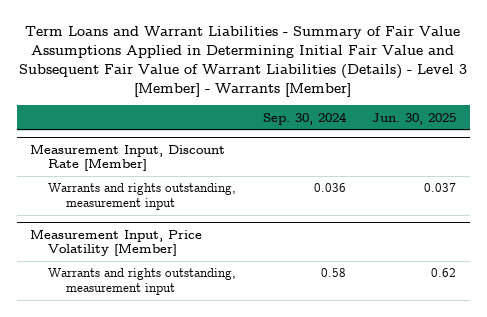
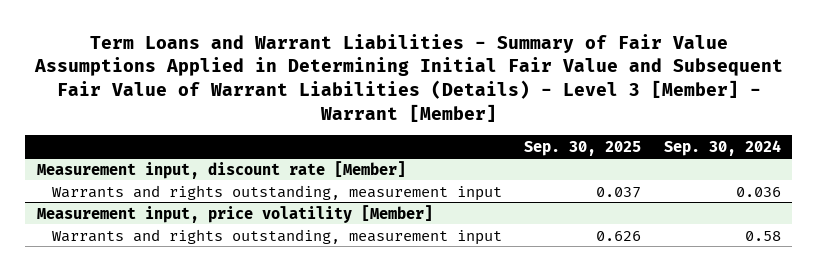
- Term Loans and Warrant Liabilities - Summary of Fair Value Assumptions Applied in Determining Initial Fair Value and Subsequent Fair Value of Warrant Liabilities (Details) - Level 3 [Member] - Warrants [Member]
+ Term Loans and Warrant Liabilities - Summary of Fair Value Assumptions Applied in Determining Initial Fair Value and Subsequent Fair Value of Warrant Liabilities (Details) - Level 3 [Member] - Warrant [Member]
- | Sep. 30, 2024 | Jun. 30, 2025
+ | Sep. 30, 2025 | Sep. 30, 2024
- Measurement Input, Discount Rate [Member]
+ Measurement input, discount rate [Member]
- Measurement Input, Price Volatility [Member]
+ Measurement input, price volatility [Member]

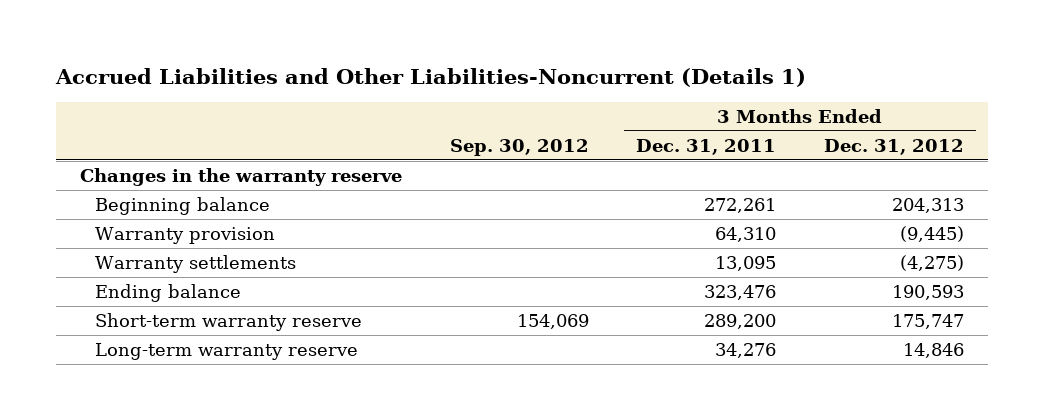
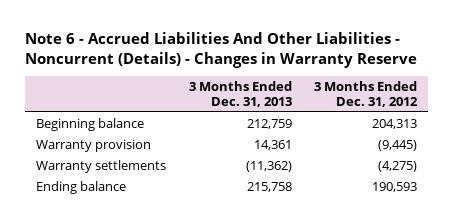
- Accrued Liabilities and Other Liabilities-Noncurrent (Details 1)
+ Note 6 - Accrued Liabilities And Other Liabilities - Noncurrent (Details) - Changes in Warranty Reserve
- | Sep. 30, 2012 | 3 Months Ended Dec. 31, 2011 | 3 Months Ended Dec. 31, 2012
+ | 3 Months Ended Dec. 31, 2013 | 3 Months Ended Dec. 31, 2012
- Changes in the warranty reserve
- Short-term warranty reserve | 154,069 | 289,200 | 175,747
- Long-term warranty reserve | | 34,276 | 14,846

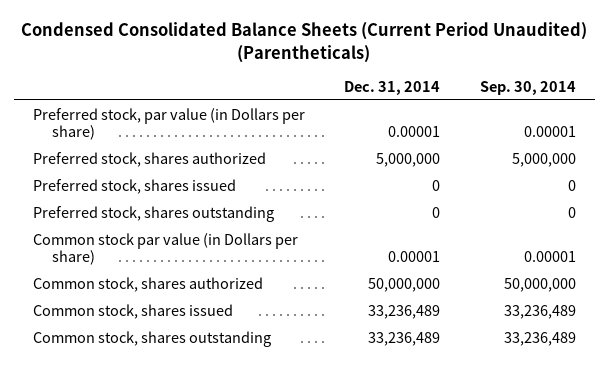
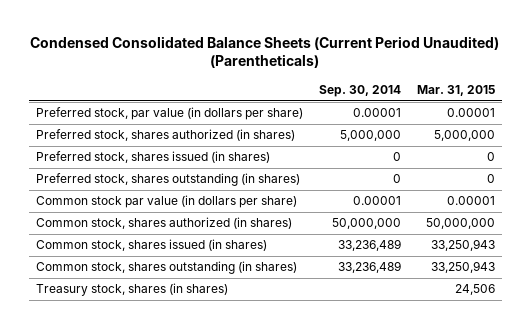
- | Dec. 31, 2014 | Sep. 30, 2014
+ | Sep. 30, 2014 | Mar. 31, 2015
- Preferred stock, par value (in Dollars per share) | 0.00001 | 0.00001
- Preferred stock, shares authorized | 5,000,000 | 5,000,000
- Preferred stock, shares issued | 0 | 0
- Preferred stock, shares outstanding | 0 | 0
- Common stock par value (in Dollars per share) | 0.00001 | 0.00001
- Common stock, shares authorized | 50,000,000 | 50,000,000
- Common stock, shares issued | 33,236,489 | 33,236,489
- Common stock, shares outstanding | 33,236,489 | 33,236,489
+ Preferred stock, par value (in dollars per share) | 0.00001 | 0.00001
+ Preferred stock, shares authorized (in shares) | 5,000,000 | 5,000,000
+ Preferred stock, shares issued (in shares) | 0 | 0
+ Preferred stock, shares outstanding (in shares) | 0 | 0
+ Common stock par value (in dollars per share) | 0.00001 | 0.00001
+ Common stock, shares authorized (in shares) | 50,000,000 | 50,000,000
+ Common stock, shares issued (in shares) | 33,236,489 | 33,250,943
+ Common stock, shares outstanding (in shares) | 33,236,489 | 33,250,943
+ Treasury stock, shares (in shares) | | 24,506

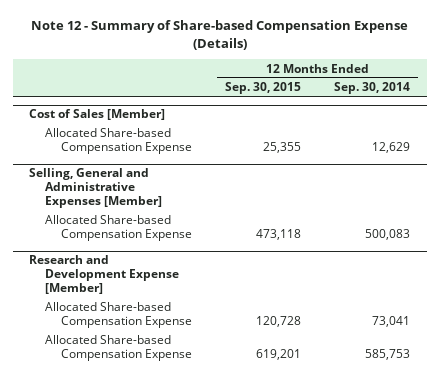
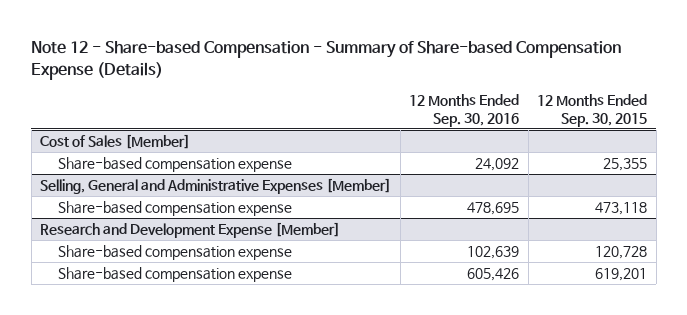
- Note 12 - Summary of Share-based Compensation Expense (Details)
+ Note 12 - Share-based Compensation - Summary of Share-based Compensation Expense (Details)
- | 12 Months Ended Sep. 30, 2015 | 12 Months Ended Sep. 30, 2014
+ | 12 Months Ended Sep. 30, 2016 | 12 Months Ended Sep. 30, 2015
@ Cost of Sales [Member]
- Allocated Share-based Compensation Expense | 25,355 | 12,629
+ Share-based compensation expense | 24,092 | 25,355
@ Selling, General and Administrative Expenses [Member]
- Allocated Share-based Compensation Expense | 473,118 | 500,083
+ Share-based compensation expense | 478,695 | 473,118
@ Research and Development Expense [Member]
- Allocated Share-based Compensation Expense | 120,728 | 73,041
- Allocated Share-based Compensation Expense | 619,201 | 585,753
+ Share-based compensation expense | 102,639 | 120,728
+ Share-based compensation expense | 605,426 | 619,201

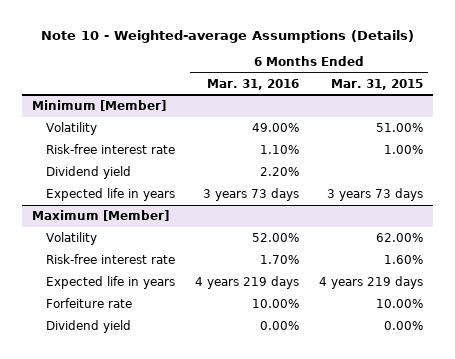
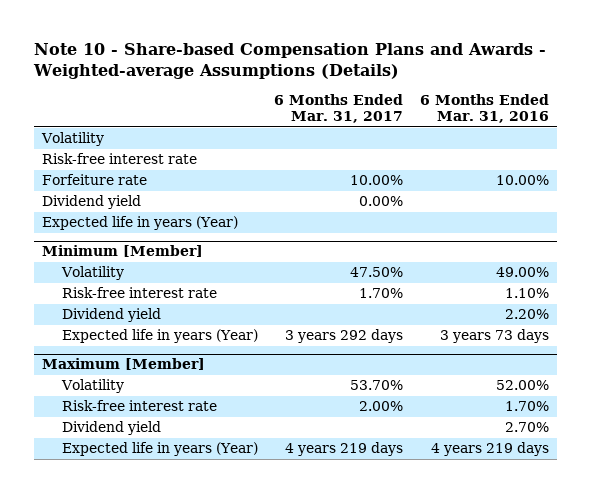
- Note 10 - Weighted-average Assumptions (Details)
+ Note 10 - Share-based Compensation Plans and Awards - Weighted-average Assumptions (Details)
- | 6 Months Ended Mar. 31, 2016 | 6 Months Ended Mar. 31, 2015
+ | 6 Months Ended Mar. 31, 2017 | 6 Months Ended Mar. 31, 2016
+ Volatility
+ Risk-free interest rate
+ Forfeiture rate | 10.00% | 10.00%
+ Dividend yield | 0.00% |
+ Expected life in years (Year)
@ Minimum [Member]
- Expected life in years | 3 years 73 days | 3 years 73 days
+ Expected life in years (Year) | 3 years 292 days | 3 years 73 days
@ Maximum [Member]
- Expected life in years | 4 years 219 days | 4 years 219 days
- Forfeiture rate | 10.00% | 10.00%
- Dividend yield | 0.00% | 0.00%
+ Dividend yield | | 2.70%
+ Expected life in years (Year) | 4 years 219 days | 4 years 219 days

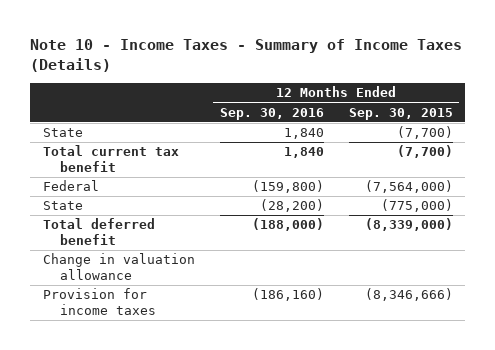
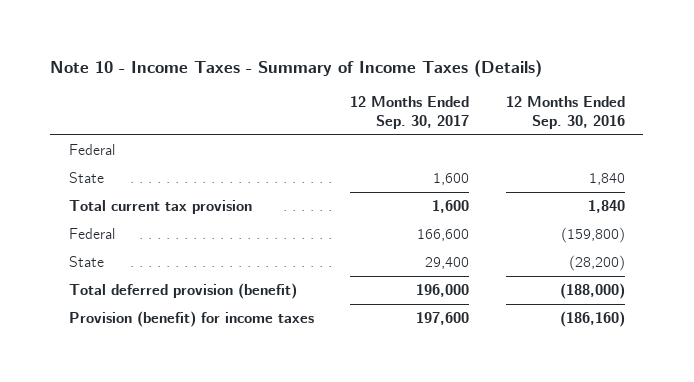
- | 12 Months Ended Sep. 30, 2016 | 12 Months Ended Sep. 30, 2015
+ | 12 Months Ended Sep. 30, 2017 | 12 Months Ended Sep. 30, 2016
+ Federal
- Total current tax benefit | 1,840 | (7,700)
+ Total current tax provision | 1,600 | 1,840
- Total deferred benefit | (188,000) | (8,339,000)
- Change in valuation allowance
- Provision for income taxes | (186,160) | (8,346,666)
+ Total deferred provision (benefit) | 196,000 | (188,000)
+ Provision (benefit) for income taxes | 197,600 | (186,160)

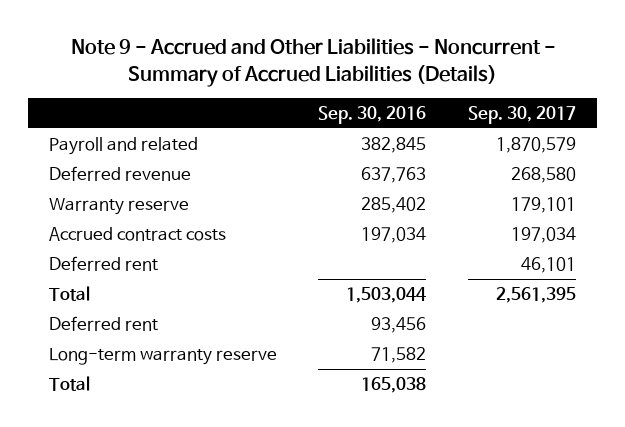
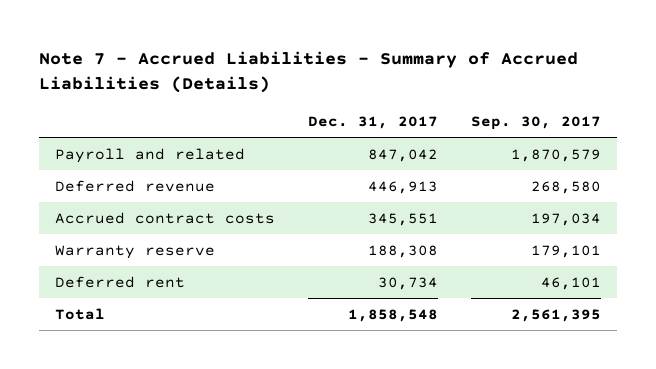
- Note 9 - Accrued and Other Liabilities - Noncurrent - Summary of Accrued Liabilities (Details)
+ Note 7 - Accrued Liabilities - Summary of Accrued Liabilities (Details)
- | Sep. 30, 2016 | Sep. 30, 2017
+ | Dec. 31, 2017 | Sep. 30, 2017
moved down: Warranty reserve | 188,308 | 179,101
- Deferred rent | 93,456 |
- Long-term warranty reserve | 71,582 |
- Total | 165,038 |

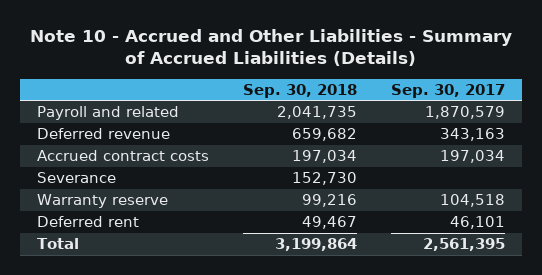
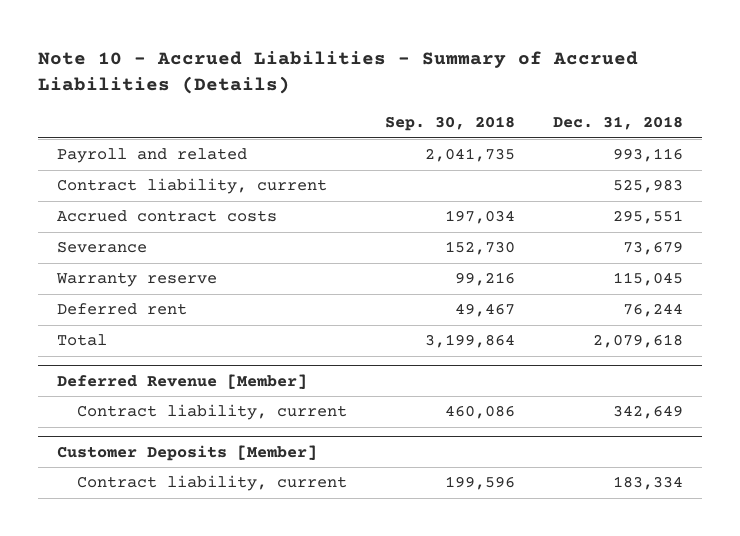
- Note 10 - Accrued and Other Liabilities - Summary of Accrued Liabilities (Details)
+ Note 10 - Accrued Liabilities - Summary of Accrued Liabilities (Details)
- | Sep. 30, 2018 | Sep. 30, 2017
+ | Sep. 30, 2018 | Dec. 31, 2018
- Deferred revenue | 659,682 | 343,163
+ Contract liability, current | | 525,983
+ Deferred Revenue [Member]
+ Contract liability, current | 460,086 | 342,649
+ Customer Deposits [Member]
+ Contract liability, current | 199,596 | 183,334

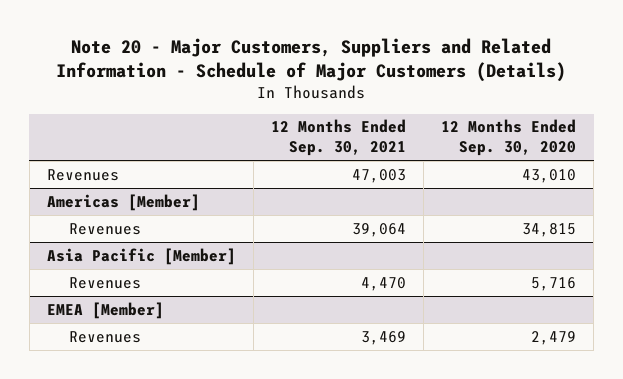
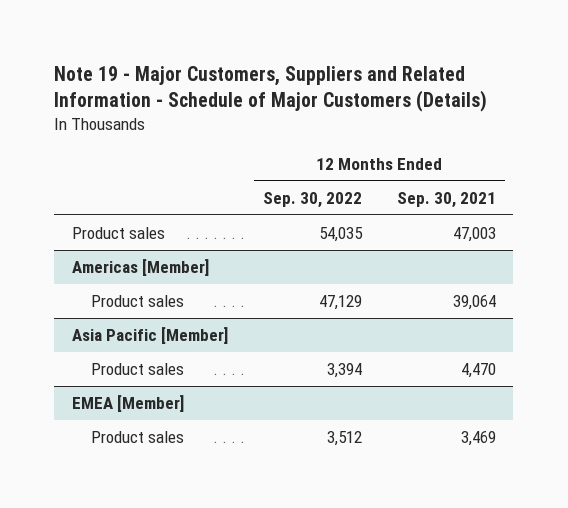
- Note 20 - Major Customers, Suppliers and Related Information - Schedule of Major Customers (Details)
+ Note 19 - Major Customers, Suppliers and Related Information - Schedule of Major Customers (Details)
- | 12 Months Ended Sep. 30, 2021 | 12 Months Ended Sep. 30, 2020
+ | 12 Months Ended Sep. 30, 2022 | 12 Months Ended Sep. 30, 2021
- Revenues | 47,003 | 43,010
+ Product sales | 54,035 | 47,003
@ Americas [Member]
- Revenues | 39,064 | 34,815
+ Product sales | 47,129 | 39,064
@ Asia Pacific [Member]
- Revenues | 4,470 | 5,716
+ Product sales | 3,394 | 4,470
@ EMEA [Member]
- Revenues | 3,469 | 2,479
+ Product sales | 3,512 | 3,469

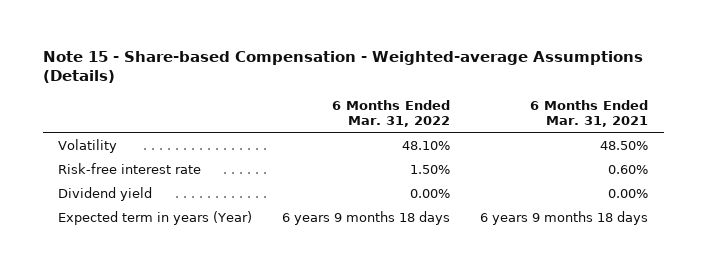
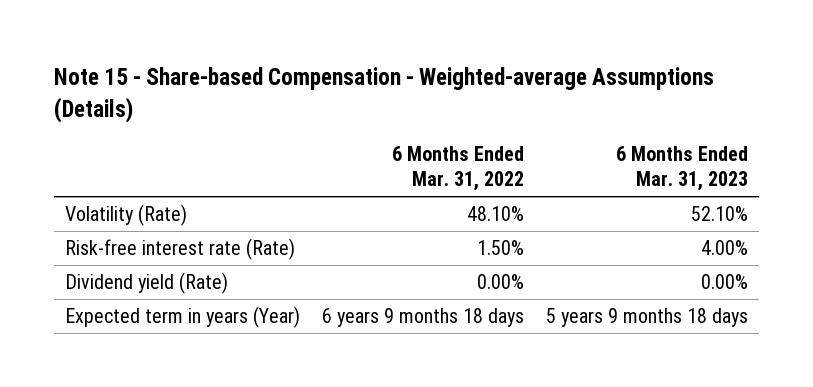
- | 6 Months Ended Mar. 31, 2022 | 6 Months Ended Mar. 31, 2021
+ | 6 Months Ended Mar. 31, 2022 | 6 Months Ended Mar. 31, 2023
- Volatility | 48.10% | 48.50%
- Risk-free interest rate | 1.50% | 0.60%
- Dividend yield | 0.00% | 0.00%
+ Volatility (Rate) | 48.10% | 52.10%
+ Risk-free interest rate (Rate) | 1.50% | 4.00%
+ Dividend yield (Rate) | 0.00% | 0.00%

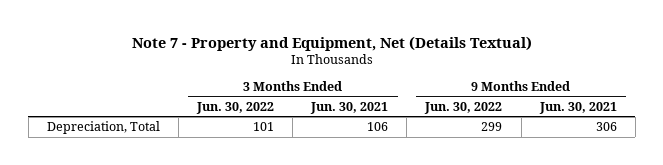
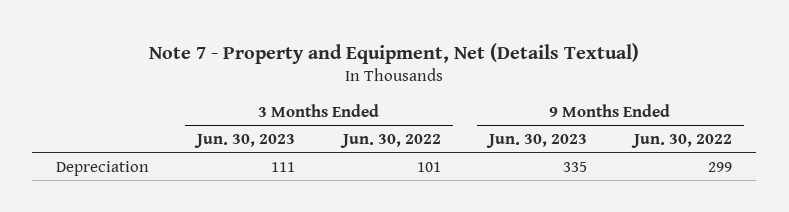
- | 3 Months Ended Jun. 30, 2022 | 3 Months Ended Jun. 30, 2021 | 9 Months Ended Jun. 30, 2022 | 9 Months Ended Jun. 30, 2021
+ | 3 Months Ended Jun. 30, 2023 | 3 Months Ended Jun. 30, 2022 | 9 Months Ended Jun. 30, 2023 | 9 Months Ended Jun. 30, 2022
- Depreciation, Total | 101 | 106 | 299 | 306
+ Depreciation | 111 | 101 | 335 | 299

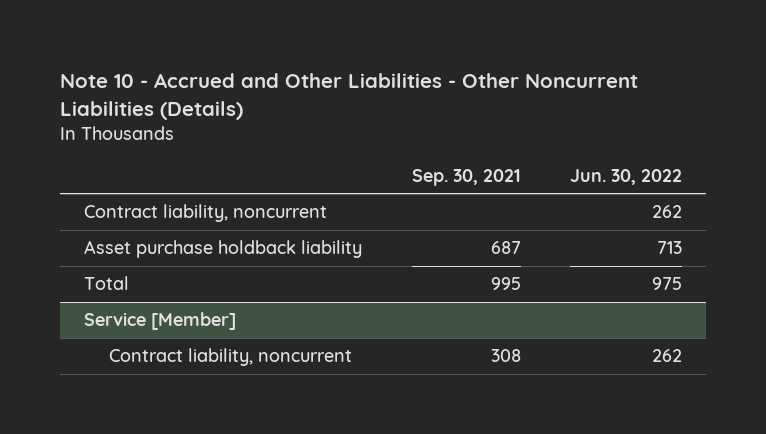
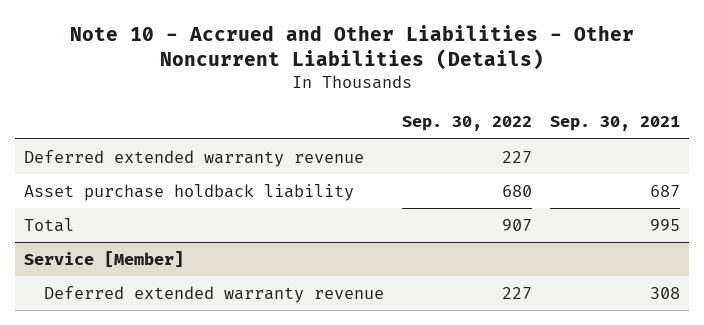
- | Sep. 30, 2021 | Jun. 30, 2022
+ | Sep. 30, 2022 | Sep. 30, 2021
- Contract liability, noncurrent | | 262
+ Deferred extended warranty revenue | 227 |
@ Service [Member]
- Contract liability, noncurrent | 308 | 262
+ Deferred extended warranty revenue | 227 | 308

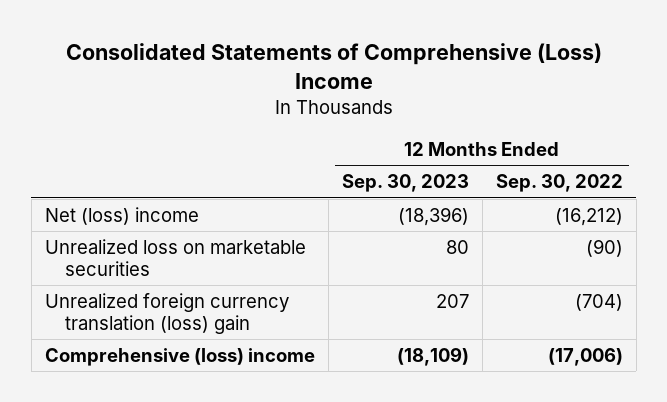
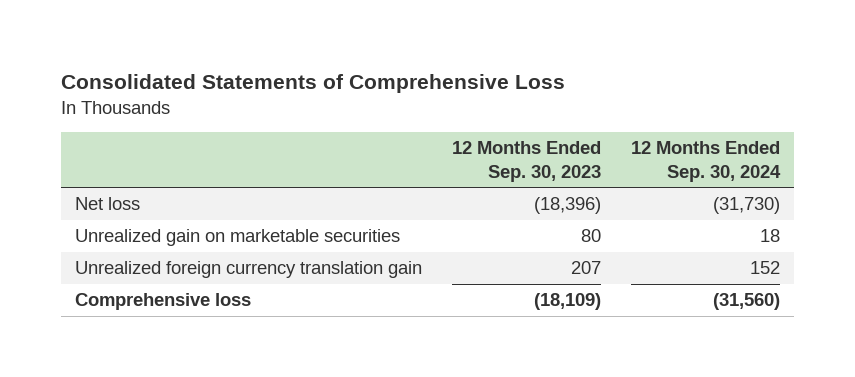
- Consolidated Statements of Comprehensive (Loss) Income
+ Consolidated Statements of Comprehensive Loss
- | 12 Months Ended Sep. 30, 2023 | 12 Months Ended Sep. 30, 2022
+ | 12 Months Ended Sep. 30, 2023 | 12 Months Ended Sep. 30, 2024
- Net (loss) income | (18,396) | (16,212)
- Unrealized loss on marketable securities | 80 | (90)
- Unrealized foreign currency translation (loss) gain | 207 | (704)
- Comprehensive (loss) income | (18,109) | (17,006)
+ Net loss | (18,396) | (31,730)
+ Unrealized gain on marketable securities | 80 | 18
+ Unrealized foreign currency translation gain | 207 | 152
+ Comprehensive loss | (18,109) | (31,560)

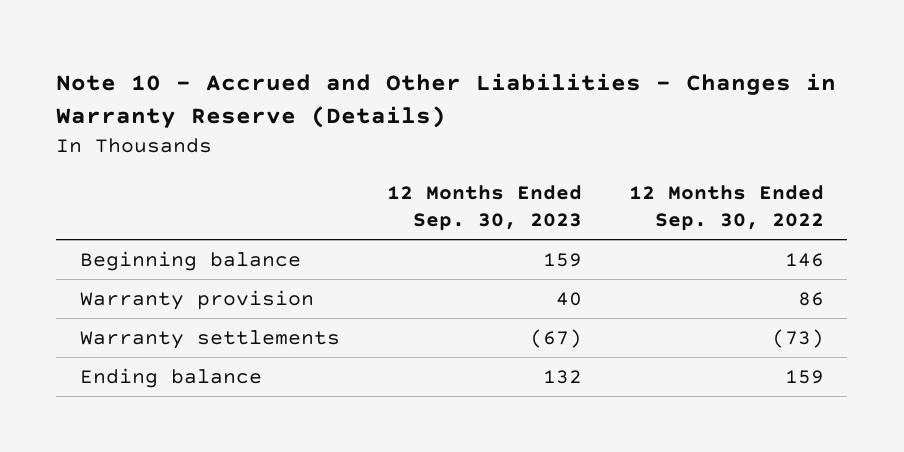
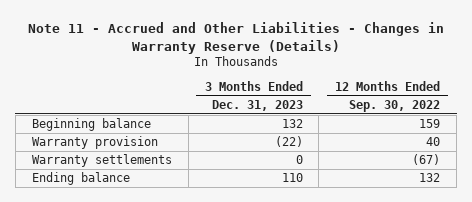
- Note 10 - Accrued and Other Liabilities - Changes in Warranty Reserve (Details)
+ Note 11 - Accrued and Other Liabilities - Changes in Warranty Reserve (Details)
- | 12 Months Ended Sep. 30, 2023 | 12 Months Ended Sep. 30, 2022
+ | 3 Months Ended Dec. 31, 2023 | 12 Months Ended Sep. 30, 2022
- Beginning balance | 159 | 146
- Warranty provision | 40 | 86
- Warranty settlements | (67) | (73)
- Ending balance | 132 | 159
+ Beginning balance | 132 | 159
+ Warranty provision | (22) | 40
+ Warranty settlements | 0 | (67)
+ Ending balance | 110 | 132

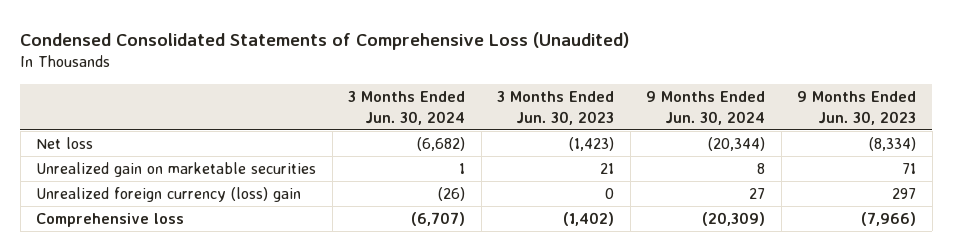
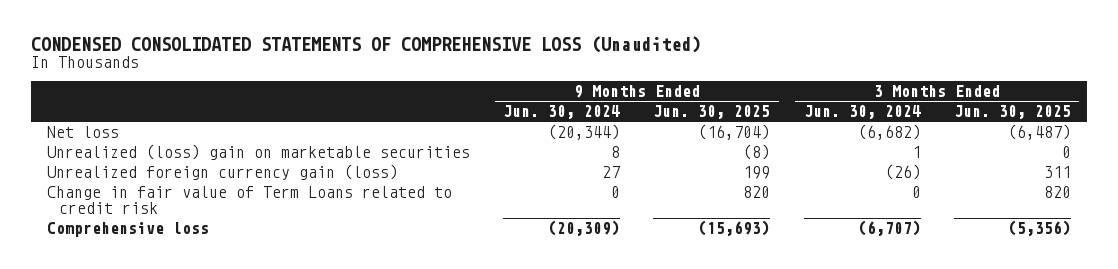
- Condensed Consolidated Statements of Comprehensive Loss (Unaudited)
+ CONDENSED CONSOLIDATED STATEMENTS OF COMPREHENSIVE LOSS (Unaudited)
- | 3 Months Ended Jun. 30, 2024 | 3 Months Ended Jun. 30, 2023 | 9 Months Ended Jun. 30, 2024 | 9 Months Ended Jun. 30, 2023
+ | 9 Months Ended Jun. 30, 2024 | 9 Months Ended Jun. 30, 2025 | 3 Months Ended Jun. 30, 2024 | 3 Months Ended Jun. 30, 2025
- Unrealized gain on marketable securities | 1 | 21 | 8 | 71
- Unrealized foreign currency (loss) gain | (26) | 0 | 27 | 297
+ Unrealized (loss) gain on marketable securities | 8 | (8) | 1 | 0
+ Unrealized foreign currency gain (loss) | 27 | 199 | (26) | 311
+ Change in fair value of Term Loans related to credit risk | 0 | 820 | 0 | 820

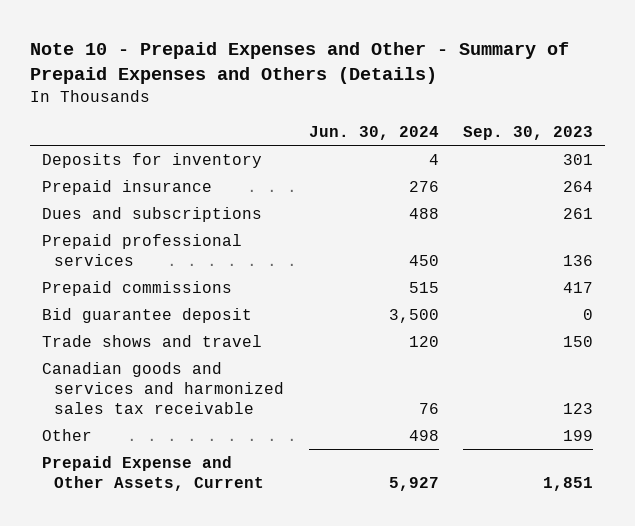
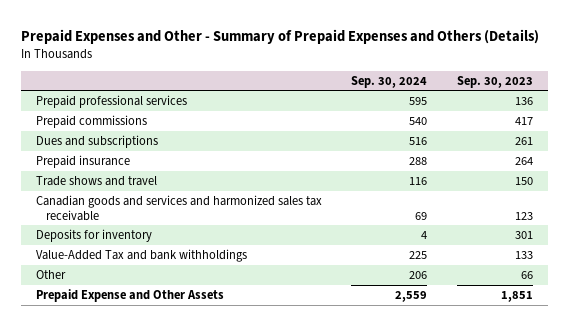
- Note 10 - Prepaid Expenses and Other - Summary of Prepaid Expenses and Others (Details)
+ Prepaid Expenses and Other - Summary of Prepaid Expenses and Others (Details)
- | Jun. 30, 2024 | Sep. 30, 2023
+ | Sep. 30, 2024 | Sep. 30, 2023
- Bid guarantee deposit | 3,500 | 0
moved down: Dues and subscriptions | 516 | 261
moved down: Prepaid insurance | 288 | 264
- Other | 498 | 199
- Prepaid Expense and Other Assets, Current | 5,927 | 1,851
moved down: Deposits for inventory | 4 | 301
+ Value-Added Tax and bank withholdings | 225 | 133
+ Other | 206 | 66
+ Prepaid Expense and Other Assets | 2,559 | 1,851

